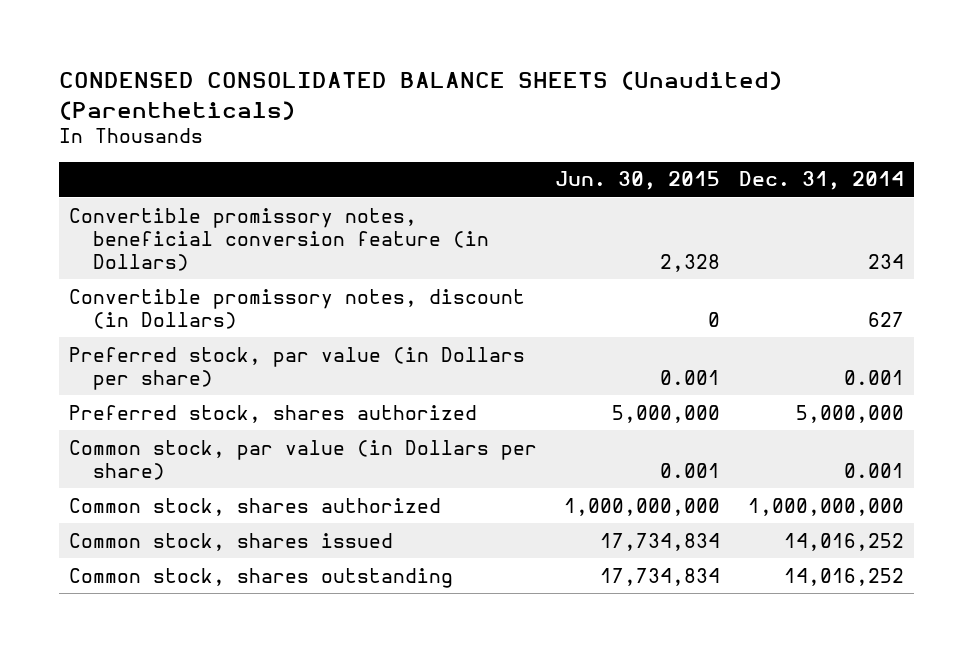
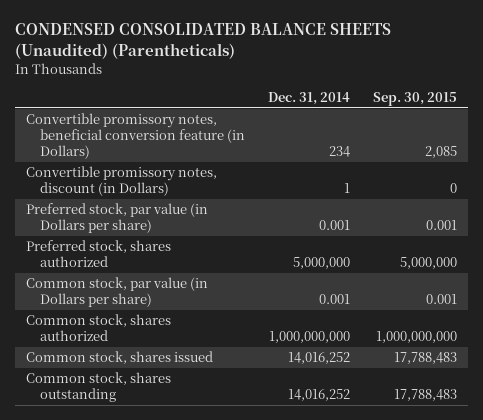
- | Jun. 30, 2015 | Dec. 31, 2014
+ | Dec. 31, 2014 | Sep. 30, 2015
- Convertible promissory notes, discount (in Dollars) | 0 | 627
+ Convertible promissory notes, discount (in Dollars) | 1 | 0

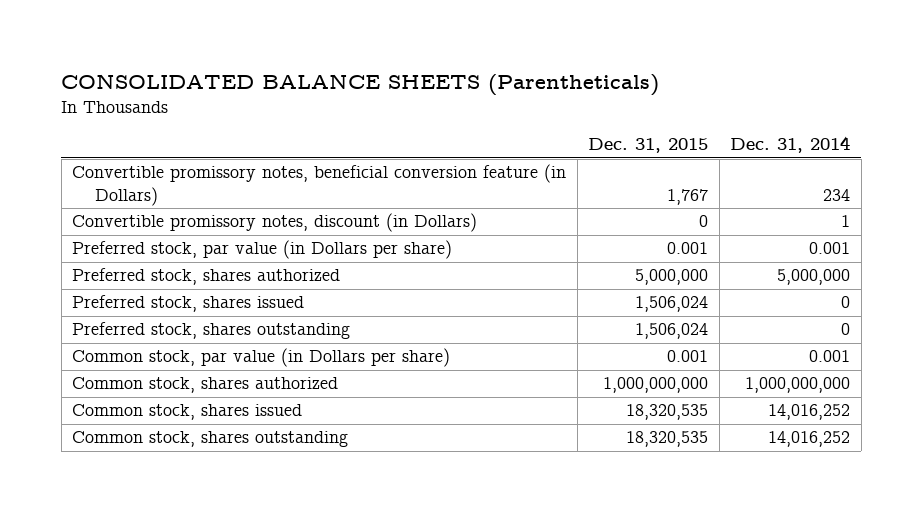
- CONDENSED CONSOLIDATED BALANCE SHEETS (Unaudited) (Parentheticals)
+ CONSOLIDATED BALANCE SHEETS (Parentheticals)
- | Dec. 31, 2014 | Sep. 30, 2015
+ | Dec. 31, 2015 | Dec. 31, 2014
+ Preferred stock, shares issued | 1,506,024 | 0
+ Preferred stock, shares outstanding | 1,506,024 | 0

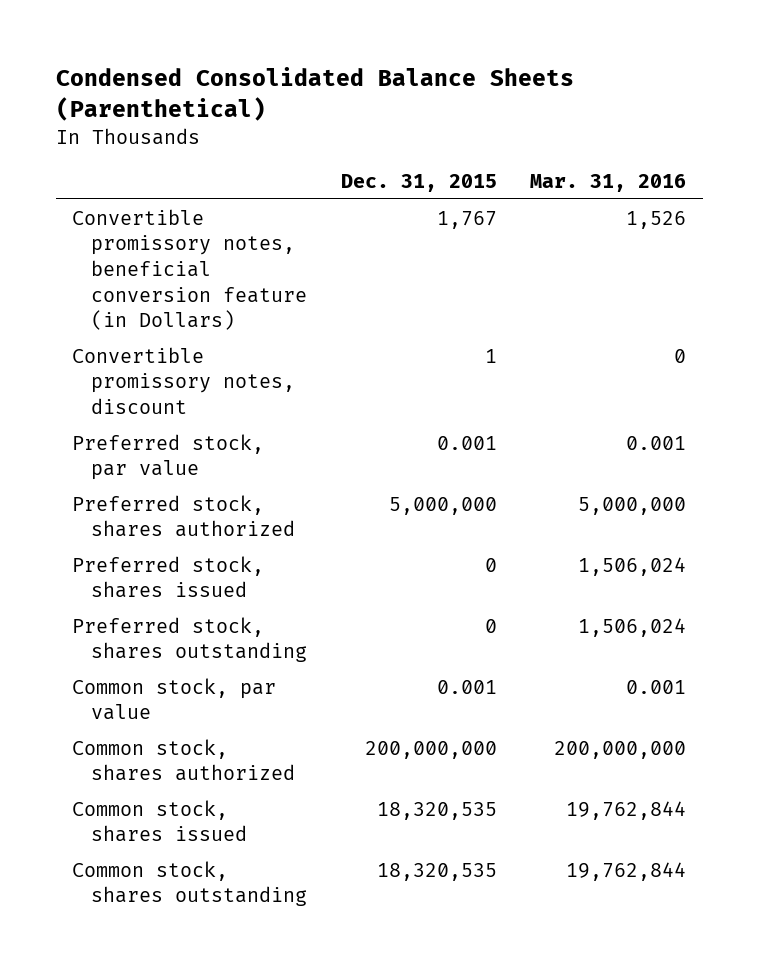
- CONSOLIDATED BALANCE SHEETS (Parentheticals)
+ Condensed Consolidated Balance Sheets (Parenthetical)
- | Dec. 31, 2015 | Dec. 31, 2014
+ | Dec. 31, 2015 | Mar. 31, 2016
- Convertible promissory notes, discount (in Dollars) | 0 | 1
- Preferred stock, par value (in Dollars per share) | 0.001 | 0.001
+ Convertible promissory notes, discount | 1 | 0
+ Preferred stock, par value | 0.001 | 0.001
- Preferred stock, shares issued | 1,506,024 | 0
- Preferred stock, shares outstanding | 1,506,024 | 0
- Common stock, par value (in Dollars per share) | 0.001 | 0.001
- Common stock, shares authorized | 1,000,000,000 | 1,000,000,000
+ Preferred stock, shares issued | 0 | 1,506,024
+ Preferred stock, shares outstanding | 0 | 1,506,024
+ Common stock, par value | 0.001 | 0.001
+ Common stock, shares authorized | 200,000,000 | 200,000,000

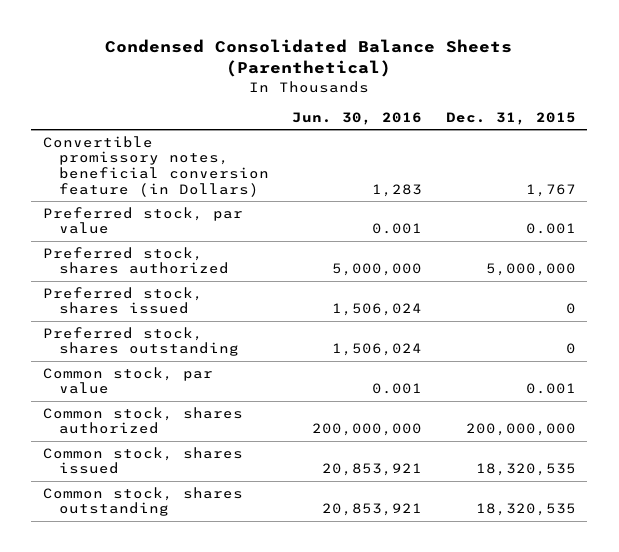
- | Dec. 31, 2015 | Mar. 31, 2016
+ | Jun. 30, 2016 | Dec. 31, 2015
- Convertible promissory notes, discount | 1 | 0

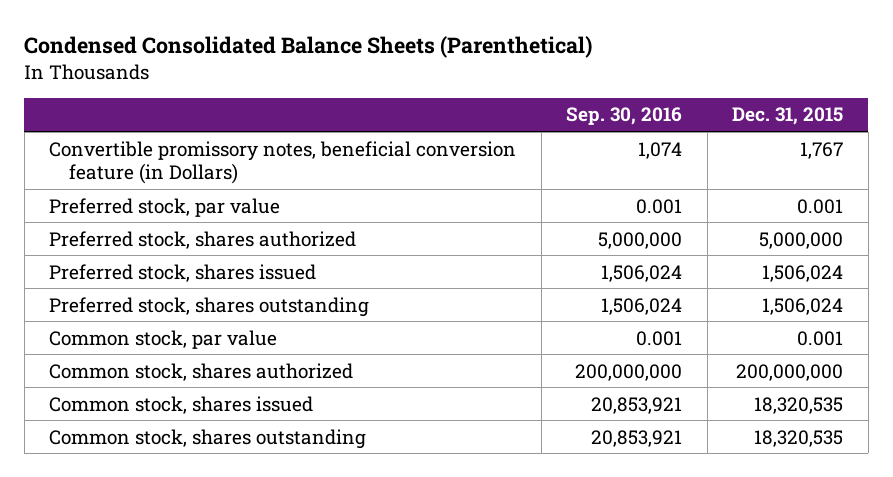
- | Jun. 30, 2016 | Dec. 31, 2015
+ | Sep. 30, 2016 | Dec. 31, 2015
- Preferred stock, shares issued | 1,506,024 | 0
- Preferred stock, shares outstanding | 1,506,024 | 0
+ Preferred stock, shares issued | 1,506,024 | 1,506,024
+ Preferred stock, shares outstanding | 1,506,024 | 1,506,024

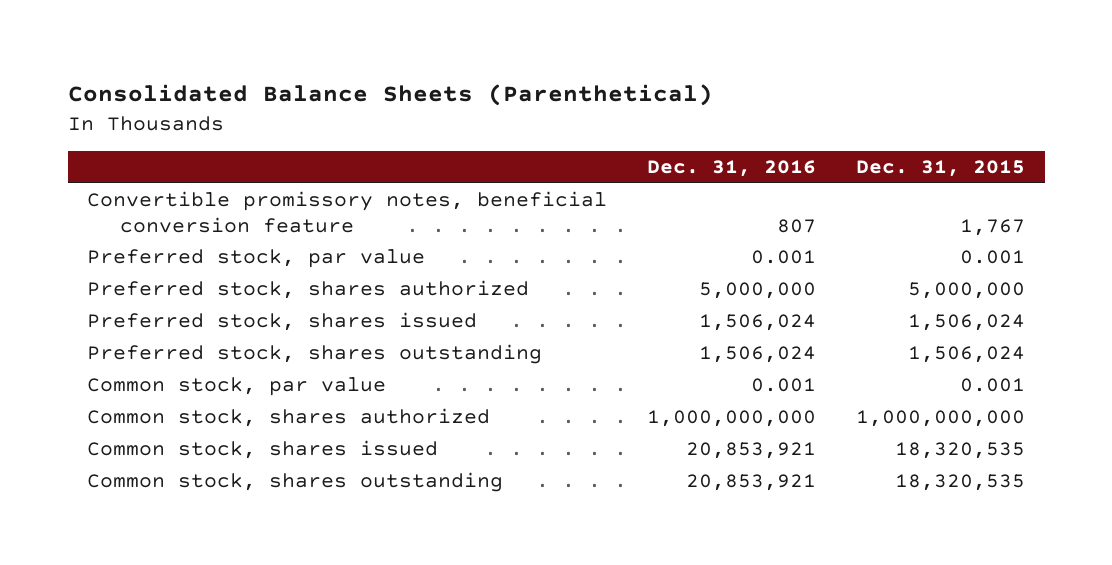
- Condensed Consolidated Balance Sheets (Parenthetical)
+ Consolidated Balance Sheets (Parenthetical)
- | Sep. 30, 2016 | Dec. 31, 2015
+ | Dec. 31, 2016 | Dec. 31, 2015
- Convertible promissory notes, beneficial conversion feature (in Dollars) | 1,074 | 1,767
+ Convertible promissory notes, beneficial conversion feature | 807 | 1,767
- Common stock, shares authorized | 200,000,000 | 200,000,000
+ Common stock, shares authorized | 1,000,000,000 | 1,000,000,000

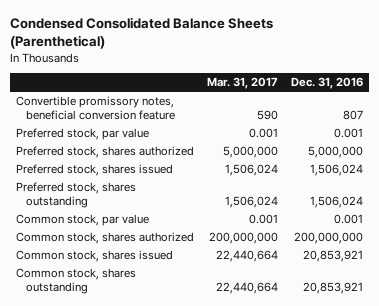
- Consolidated Balance Sheets (Parenthetical)
+ Condensed Consolidated Balance Sheets (Parenthetical)
- | Dec. 31, 2016 | Dec. 31, 2015
+ | Mar. 31, 2017 | Dec. 31, 2016
- Common stock, shares authorized | 1,000,000,000 | 1,000,000,000
+ Common stock, shares authorized | 200,000,000 | 200,000,000

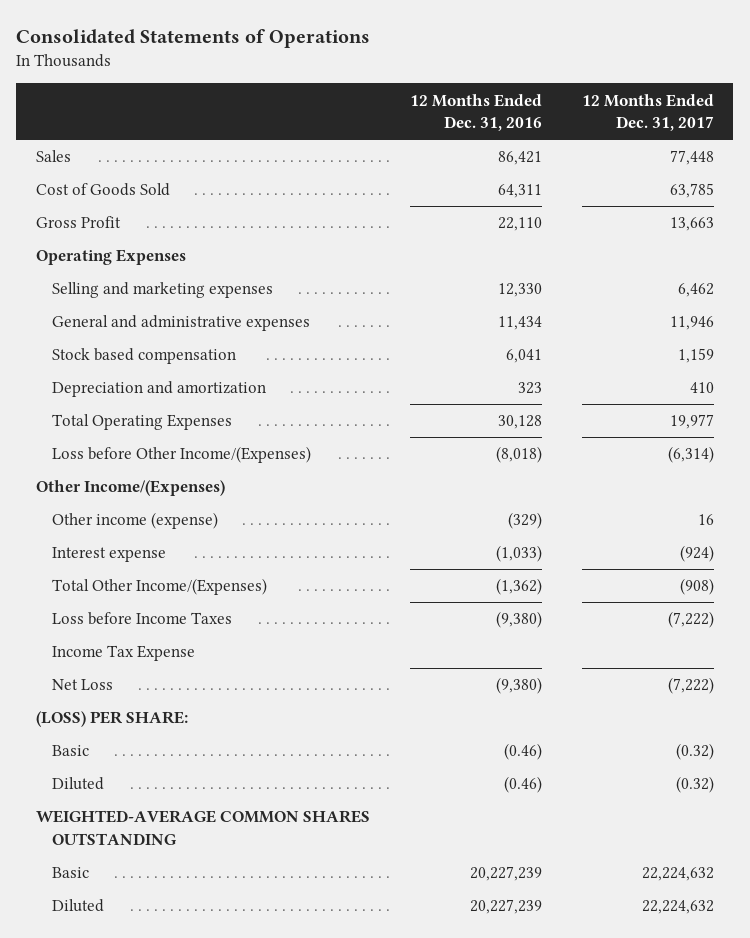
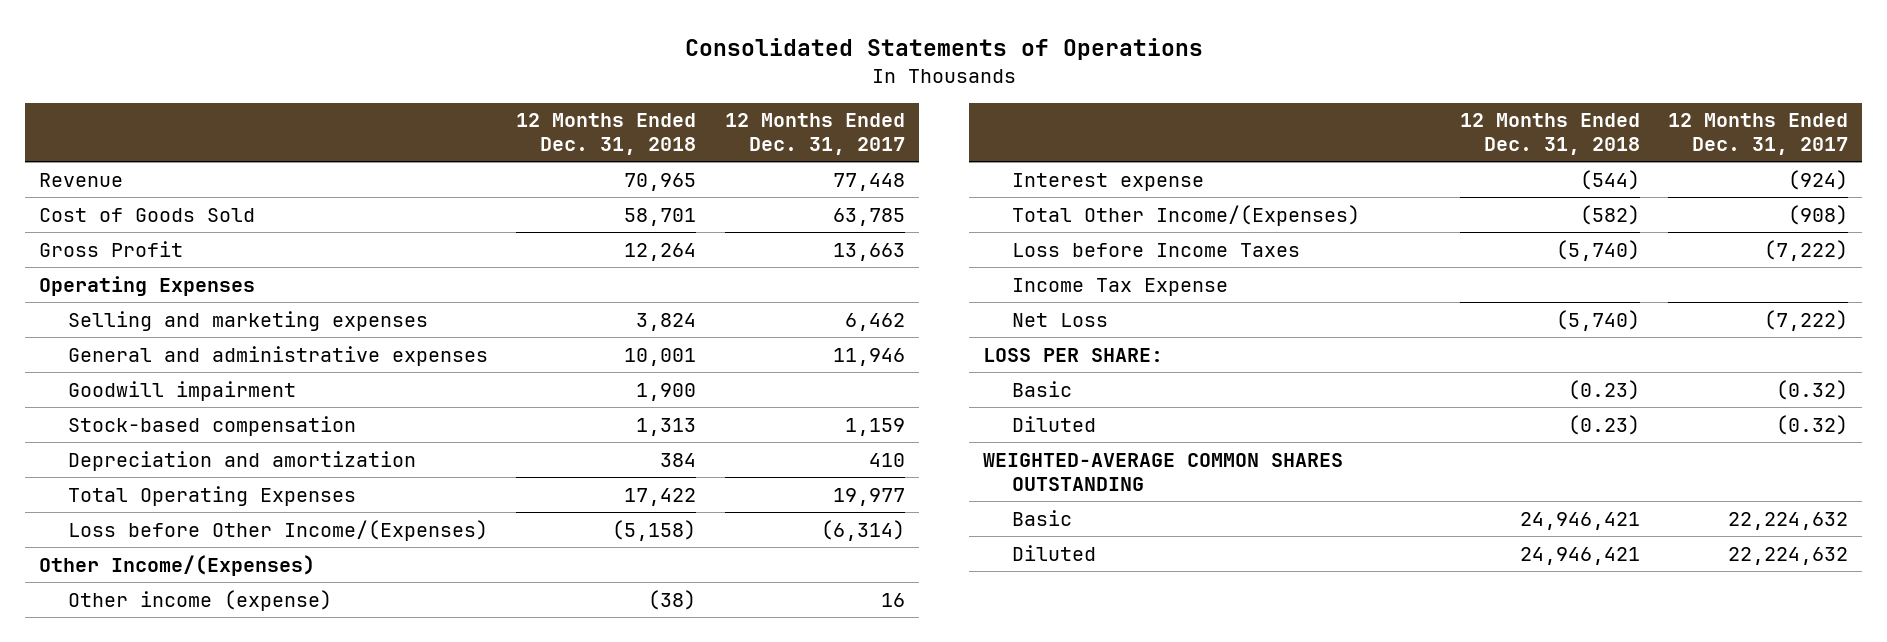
- | 12 Months Ended Dec. 31, 2016 | 12 Months Ended Dec. 31, 2017
+ | 12 Months Ended Dec. 31, 2018 | 12 Months Ended Dec. 31, 2017
- Sales | 86,421 | 77,448
+ Revenue | 70,965 | 77,448
- Stock based compensation | 6,041 | 1,159
+ Goodwill impairment | 1,900 |
+ Stock-based compensation | 1,313 | 1,159
- (LOSS) PER SHARE:
+ LOSS PER SHARE:

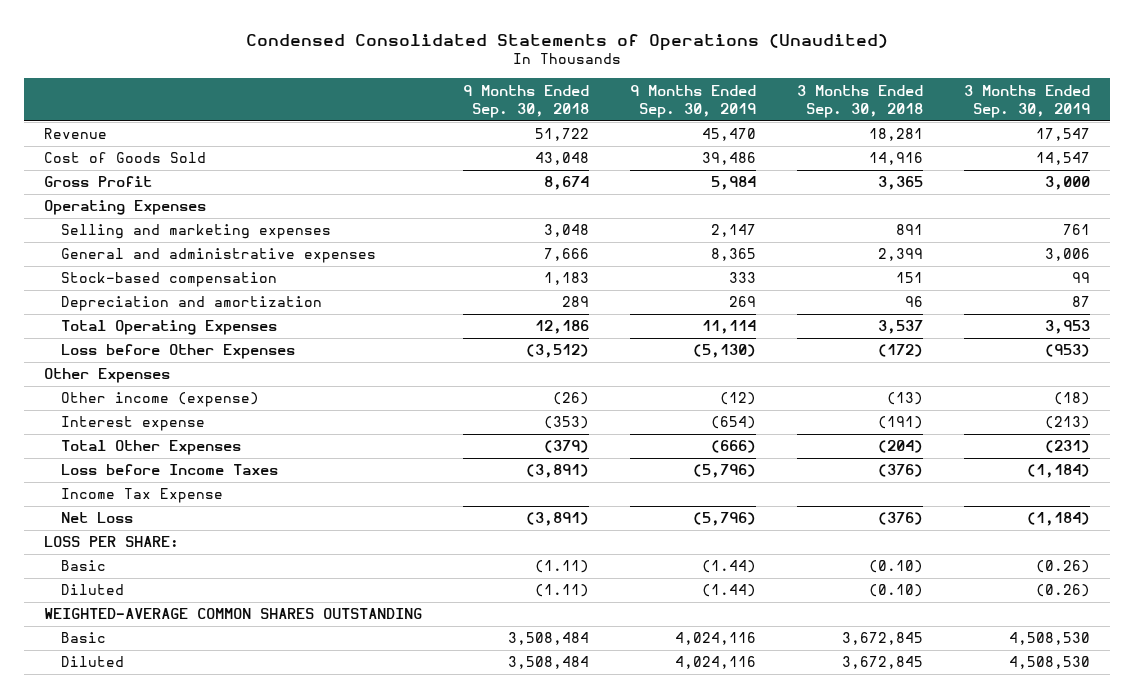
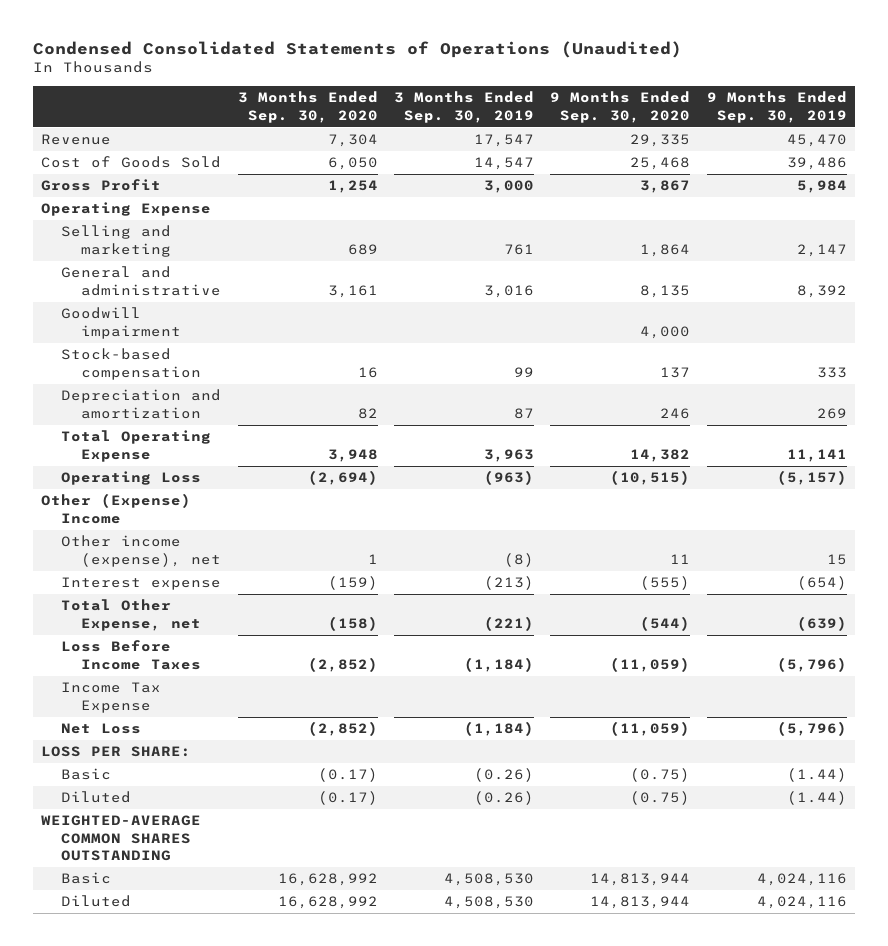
- | 9 Months Ended Sep. 30, 2018 | 9 Months Ended Sep. 30, 2019 | 3 Months Ended Sep. 30, 2018 | 3 Months Ended Sep. 30, 2019
+ | 3 Months Ended Sep. 30, 2020 | 3 Months Ended Sep. 30, 2019 | 9 Months Ended Sep. 30, 2020 | 9 Months Ended Sep. 30, 2019
- Operating Expenses
- Selling and marketing expenses | 3,048 | 2,147 | 891 | 761
- General and administrative expenses | 7,666 | 8,365 | 2,399 | 3,006
+ Operating Expense
+ Selling and marketing | 689 | 761 | 1,864 | 2,147
+ General and administrative | 3,161 | 3,016 | 8,135 | 8,392
+ Goodwill impairment | | | 4,000 |
- Total Operating Expenses | 12,186 | 11,114 | 3,537 | 3,953
- Loss before Other Expenses | (3,512) | (5,130) | (172) | (953)
- Other Expenses
- Other income (expense) | (26) | (12) | (13) | (18)
+ Total Operating Expense | 3,948 | 3,963 | 14,382 | 11,141
+ Operating Loss | (2,694) | (963) | (10,515) | (5,157)
+ Other (Expense) Income
+ Other income (expense), net | 1 | (8) | 11 | 15
- Total Other Expenses | (379) | (666) | (204) | (231)
- Loss before Income Taxes | (3,891) | (5,796) | (376) | (1,184)
+ Total Other Expense, net | (158) | (221) | (544) | (639)
+ Loss Before Income Taxes | (2,852) | (1,184) | (11,059) | (5,796)

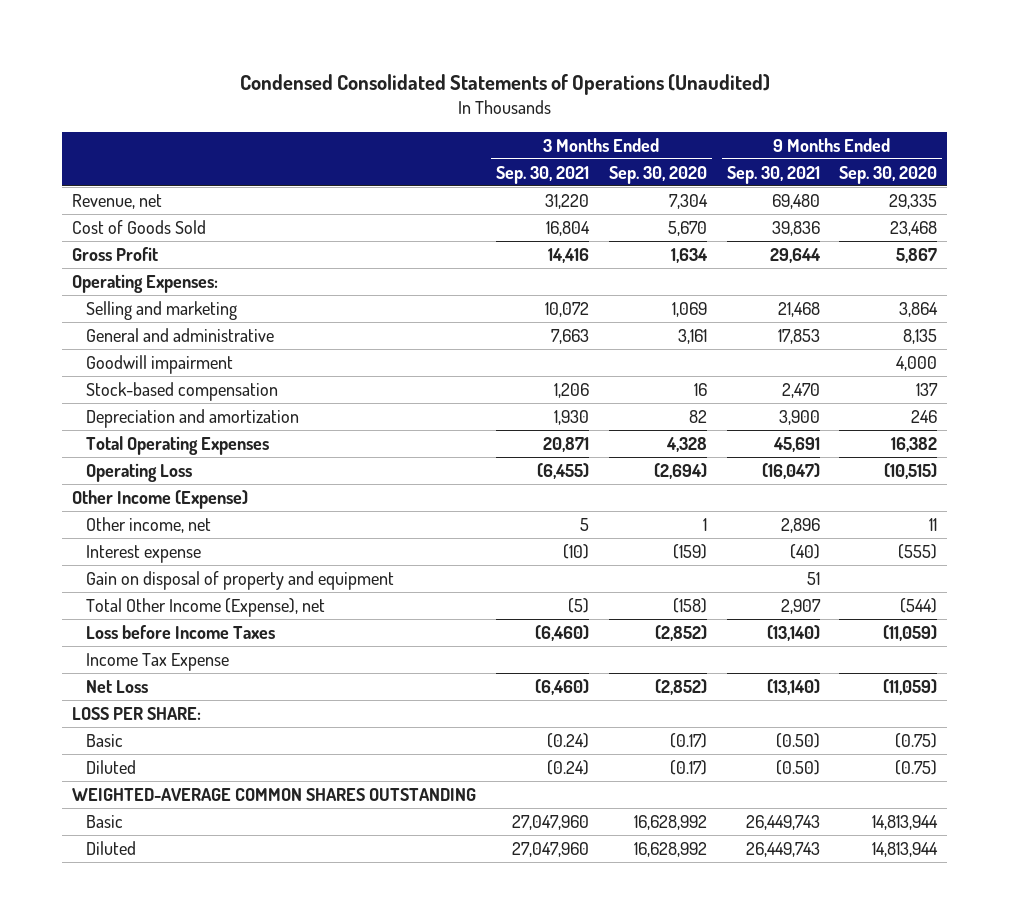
- | 3 Months Ended Sep. 30, 2020 | 3 Months Ended Sep. 30, 2019 | 9 Months Ended Sep. 30, 2020 | 9 Months Ended Sep. 30, 2019
+ | 3 Months Ended Sep. 30, 2021 | 3 Months Ended Sep. 30, 2020 | 9 Months Ended Sep. 30, 2021 | 9 Months Ended Sep. 30, 2020
- Revenue | 7,304 | 17,547 | 29,335 | 45,470
- Cost of Goods Sold | 6,050 | 14,547 | 25,468 | 39,486
- Gross Profit | 1,254 | 3,000 | 3,867 | 5,984
- Operating Expense
- Selling and marketing | 689 | 761 | 1,864 | 2,147
+ Revenue, net | 31,220 | 7,304 | 69,480 | 29,335
+ Cost of Goods Sold | 16,804 | 5,670 | 39,836 | 23,468
+ Gross Profit | 14,416 | 1,634 | 29,644 | 5,867
+ Operating Expenses:
+ Selling and marketing | 10,072 | 1,069 | 21,468 | 3,864
- Total Operating Expense | 3,948 | 3,963 | 14,382 | 11,141
+ Total Operating Expenses | 20,871 | 4,328 | 45,691 | 16,382
- Other (Expense) Income
- Other income (expense), net | 1 | (8) | 11 | 15
+ Other Income (Expense)
+ Other income, net | 5 | 1 | 2,896 | 11
- Total Other Expense, net | (158) | (221) | (544) | (639)
- Loss Before Income Taxes | (2,852) | (1,184) | (11,059) | (5,796)
+ Gain on disposal of property and equipment | | | 51 |
+ Total Other Income (Expense), net | (5) | (158) | 2,907 | (544)
+ Loss before Income Taxes | (6,460) | (2,852) | (13,140) | (11,059)

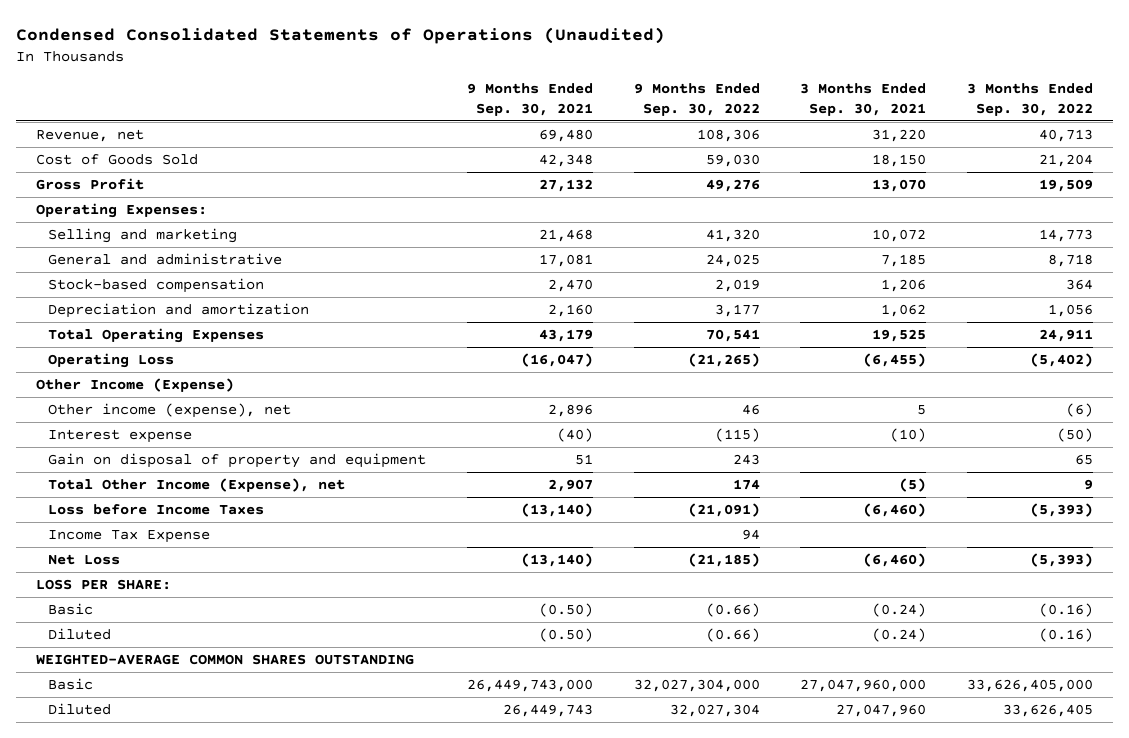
- | 3 Months Ended Sep. 30, 2021 | 3 Months Ended Sep. 30, 2020 | 9 Months Ended Sep. 30, 2021 | 9 Months Ended Sep. 30, 2020
+ | 9 Months Ended Sep. 30, 2021 | 9 Months Ended Sep. 30, 2022 | 3 Months Ended Sep. 30, 2021 | 3 Months Ended Sep. 30, 2022
- Cost of Goods Sold | 16,804 | 5,670 | 39,836 | 23,468
- Gross Profit | 14,416 | 1,634 | 29,644 | 5,867
+ Cost of Goods Sold | 42,348 | 59,030 | 18,150 | 21,204
+ Gross Profit | 27,132 | 49,276 | 13,070 | 19,509
- General and administrative | 7,663 | 3,161 | 17,853 | 8,135
- Goodwill impairment | | | | 4,000
+ General and administrative | 17,081 | 24,025 | 7,185 | 8,718
- Depreciation and amortization | 1,930 | 82 | 3,900 | 246
- Total Operating Expenses | 20,871 | 4,328 | 45,691 | 16,382
+ Depreciation and amortization | 2,160 | 3,177 | 1,062 | 1,056
+ Total Operating Expenses | 43,179 | 70,541 | 19,525 | 24,911
- Other income, net | 5 | 1 | 2,896 | 11
+ Other income (expense), net | 2,896 | 46 | 5 | (6)
- Basic | 27,047,960 | 16,628,992 | 26,449,743 | 14,813,944
+ Basic | 26,449,743,000 | 32,027,304,000 | 27,047,960,000 | 33,626,405,000

